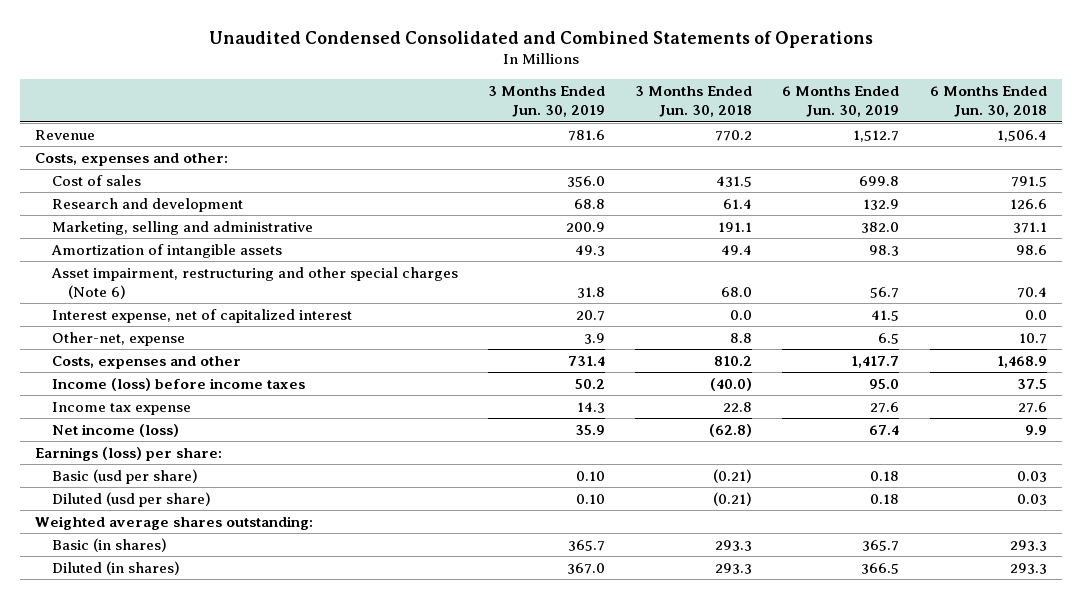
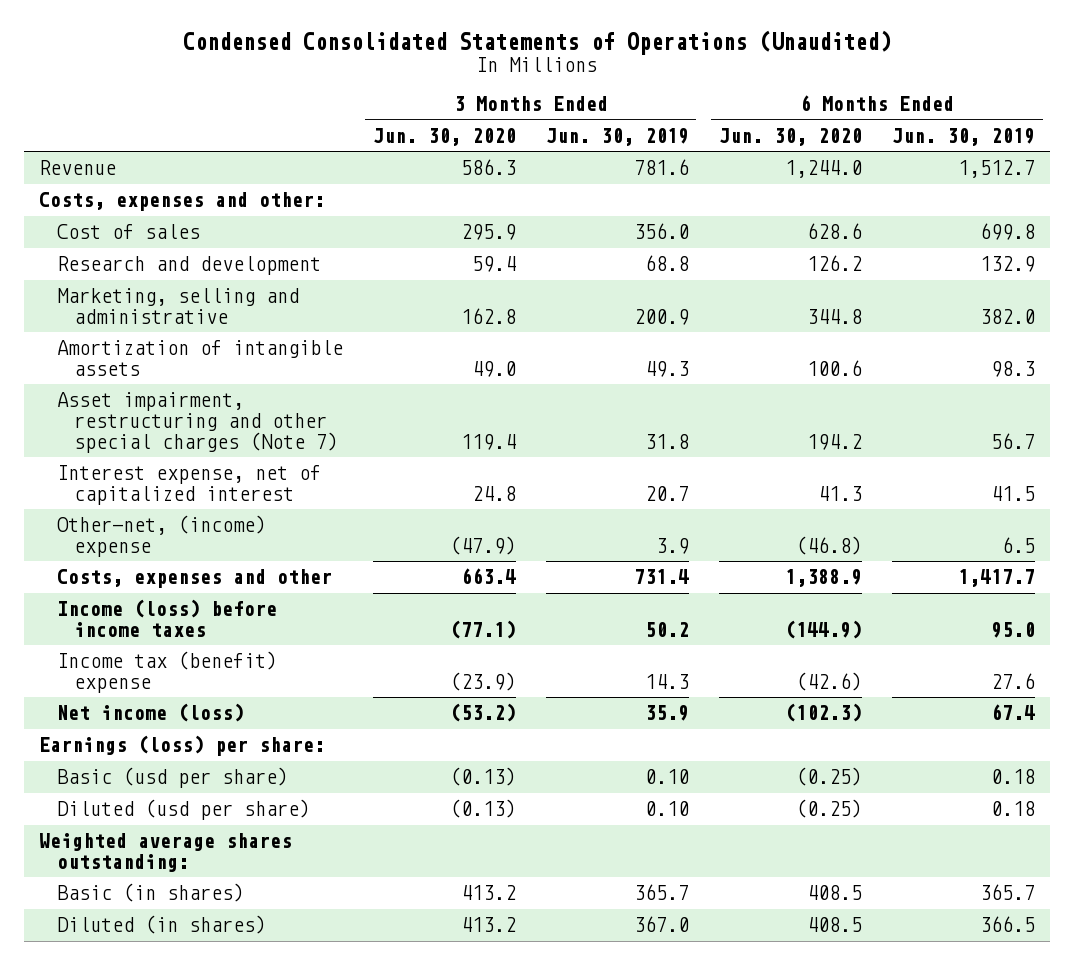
- Unaudited Condensed Consolidated and Combined Statements of Operations
+ Condensed Consolidated Statements of Operations (Unaudited)
- | 3 Months Ended Jun. 30, 2019 | 3 Months Ended Jun. 30, 2018 | 6 Months Ended Jun. 30, 2019 | 6 Months Ended Jun. 30, 2018
+ | 3 Months Ended Jun. 30, 2020 | 3 Months Ended Jun. 30, 2019 | 6 Months Ended Jun. 30, 2020 | 6 Months Ended Jun. 30, 2019
- Asset impairment, restructuring and other special charges (Note 6) | 31.8 | 68.0 | 56.7 | 70.4
+ Asset impairment, restructuring and other special charges (Note 7) | 119.4 | 31.8 | 194.2 | 56.7
- Other-net, expense | 3.9 | 8.8 | 6.5 | 10.7
+ Other-net, (income) expense | (47.9) | 3.9 | (46.8) | 6.5
- Income tax expense | 14.3 | 22.8 | 27.6 | 27.6
+ Income tax (benefit) expense | (23.9) | 14.3 | (42.6) | 27.6

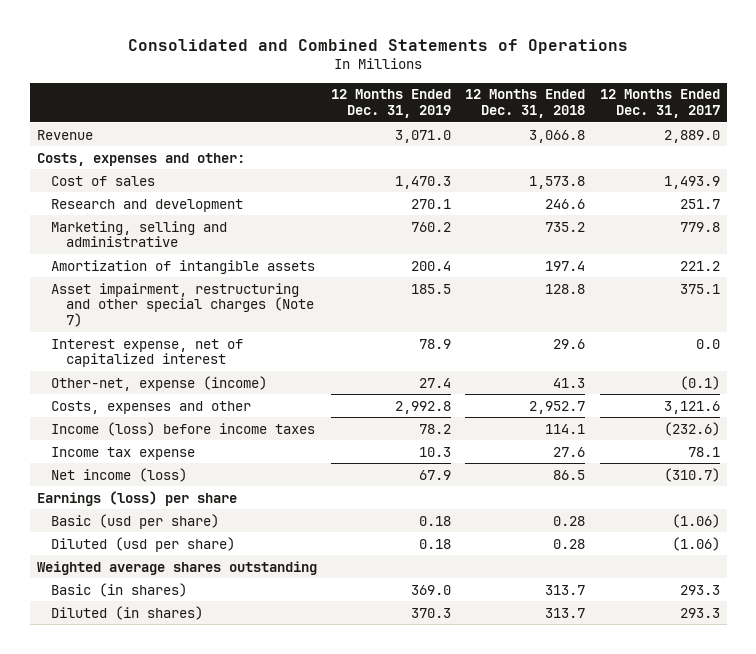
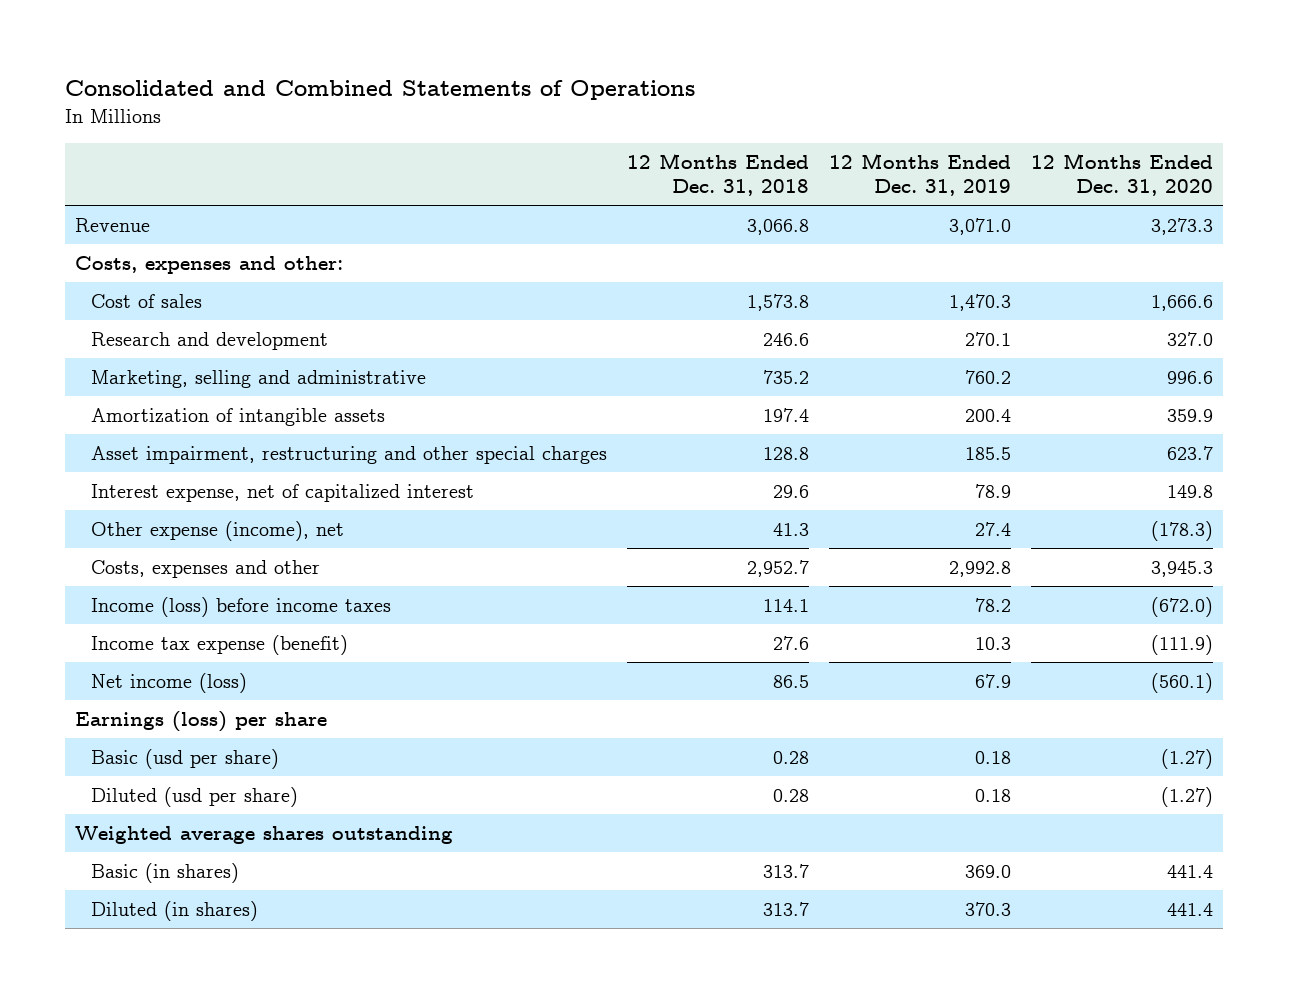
- | 12 Months Ended Dec. 31, 2019 | 12 Months Ended Dec. 31, 2018 | 12 Months Ended Dec. 31, 2017
+ | 12 Months Ended Dec. 31, 2018 | 12 Months Ended Dec. 31, 2019 | 12 Months Ended Dec. 31, 2020
- Asset impairment, restructuring and other special charges (Note 7) | 185.5 | 128.8 | 375.1
+ Asset impairment, restructuring and other special charges | 128.8 | 185.5 | 623.7
- Other-net, expense (income) | 27.4 | 41.3 | (0.1)
+ Other expense (income), net | 41.3 | 27.4 | (178.3)
- Income tax expense | 10.3 | 27.6 | 78.1
+ Income tax expense (benefit) | 27.6 | 10.3 | (111.9)

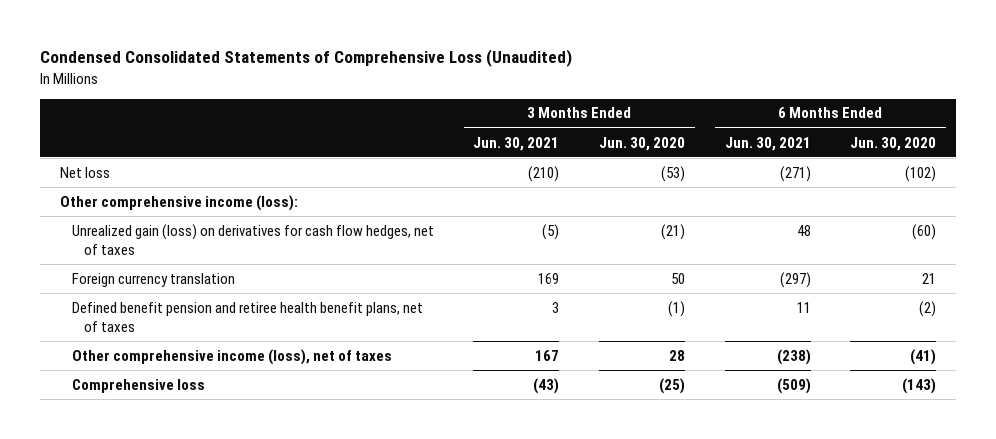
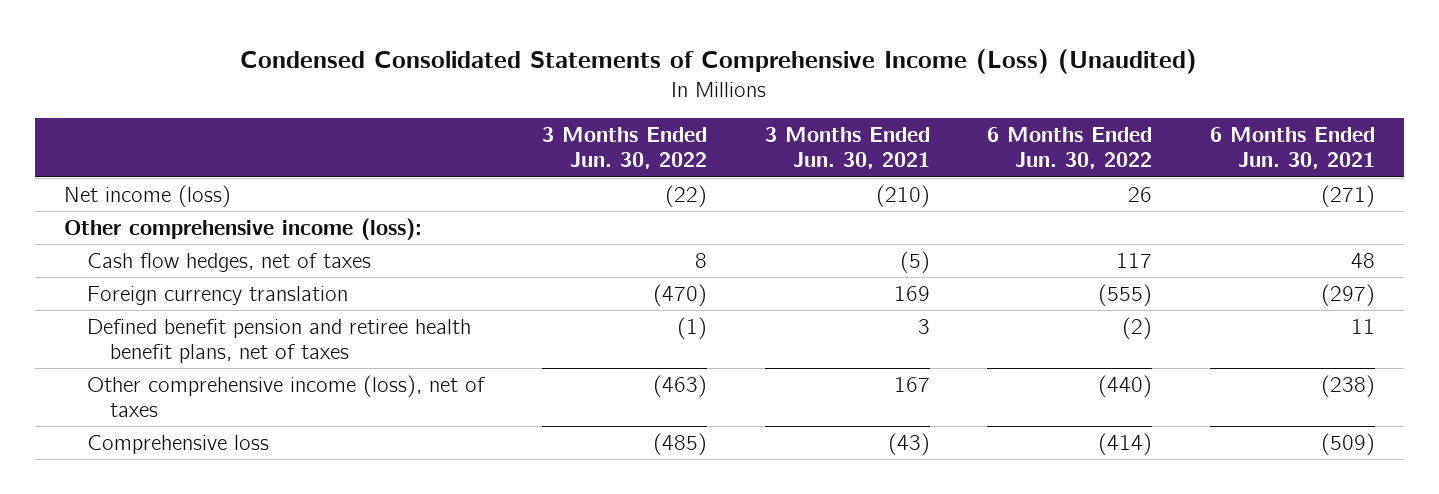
- Condensed Consolidated Statements of Comprehensive Loss (Unaudited)
+ Condensed Consolidated Statements of Comprehensive Income (Loss) (Unaudited)
- | 3 Months Ended Jun. 30, 2021 | 3 Months Ended Jun. 30, 2020 | 6 Months Ended Jun. 30, 2021 | 6 Months Ended Jun. 30, 2020
+ | 3 Months Ended Jun. 30, 2022 | 3 Months Ended Jun. 30, 2021 | 6 Months Ended Jun. 30, 2022 | 6 Months Ended Jun. 30, 2021
- Net loss | (210) | (53) | (271) | (102)
+ Net income (loss) | (22) | (210) | 26 | (271)
- Unrealized gain (loss) on derivatives for cash flow hedges, net of taxes | (5) | (21) | 48 | (60)
+ Cash flow hedges, net of taxes | 8 | (5) | 117 | 48

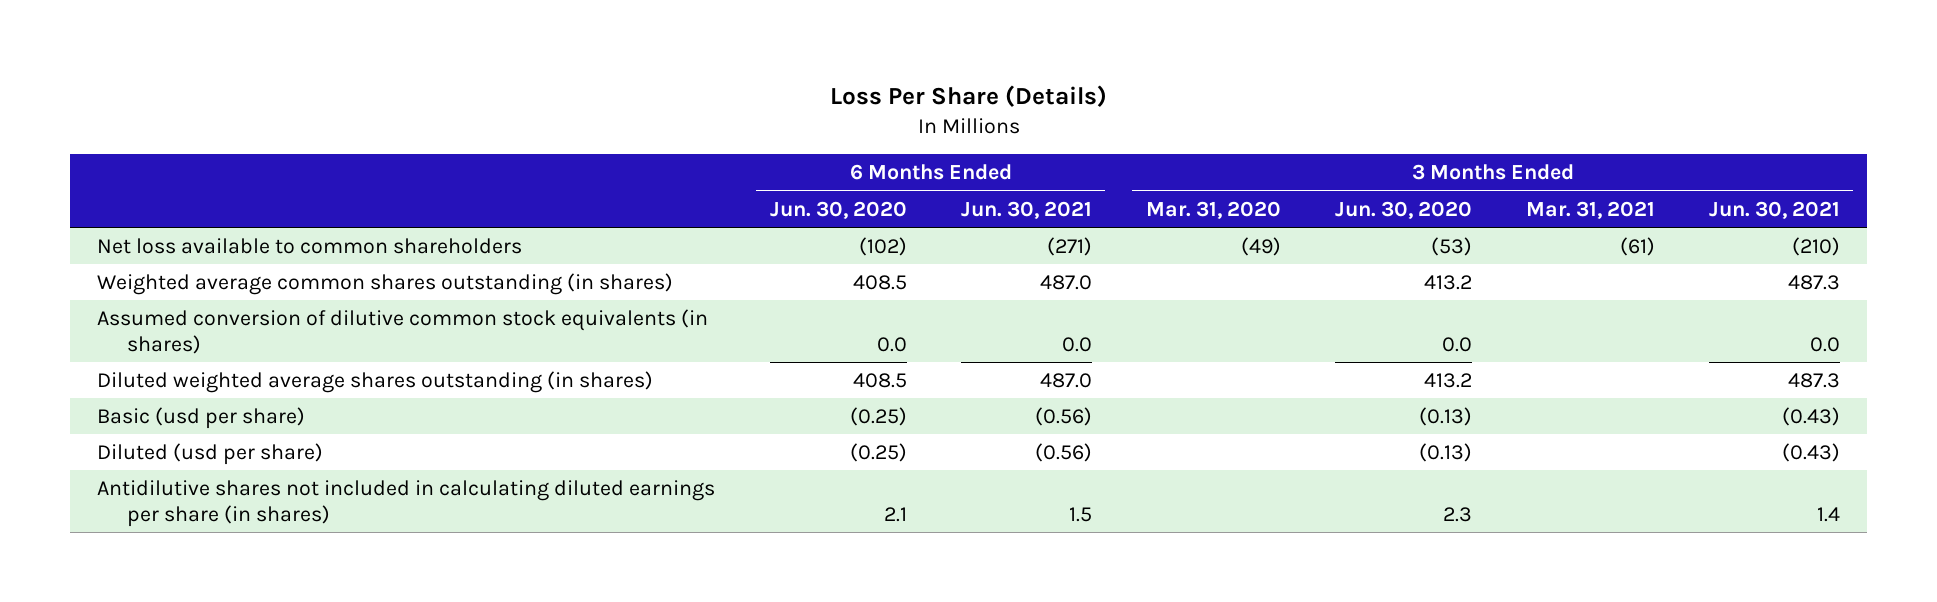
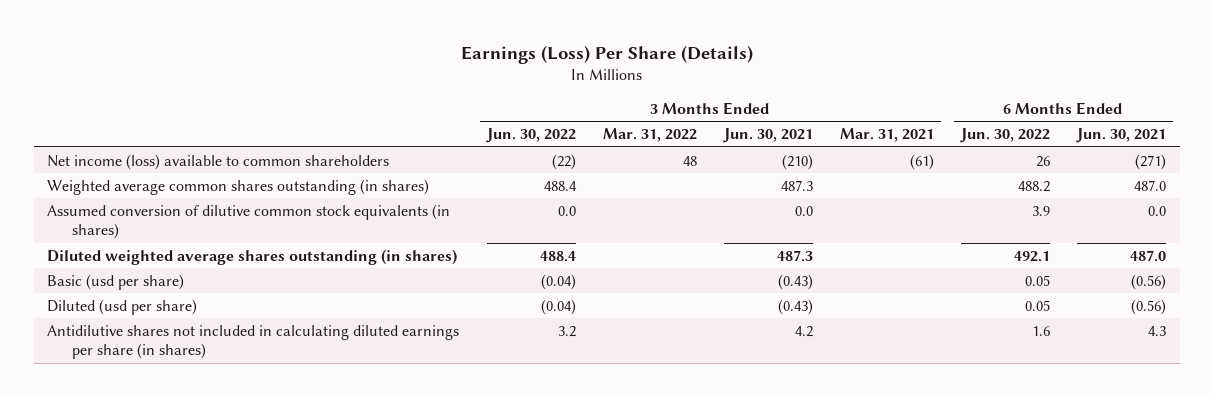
- Loss Per Share (Details)
+ Earnings (Loss) Per Share (Details)
- | 6 Months Ended Jun. 30, 2020 | 6 Months Ended Jun. 30, 2021 | 3 Months Ended Mar. 31, 2020 | 3 Months Ended Jun. 30, 2020 | 3 Months Ended Mar. 31, 2021 | 3 Months Ended Jun. 30, 2021
+ | 3 Months Ended Jun. 30, 2022 | 3 Months Ended Mar. 31, 2022 | 3 Months Ended Jun. 30, 2021 | 3 Months Ended Mar. 31, 2021 | 6 Months Ended Jun. 30, 2022 | 6 Months Ended Jun. 30, 2021
- Net loss available to common shareholders | (102) | (271) | (49) | (53) | (61) | (210)
+ Net income (loss) available to common shareholders | (22) | 48 | (210) | (61) | 26 | (271)
- Antidilutive shares not included in calculating diluted earnings per share (in shares) | 2.1 | 1.5 | | 2.3 | | 1.4
+ Antidilutive shares not included in calculating diluted earnings per share (in shares) | 3.2 | | 4.2 | | 1.6 | 4.3

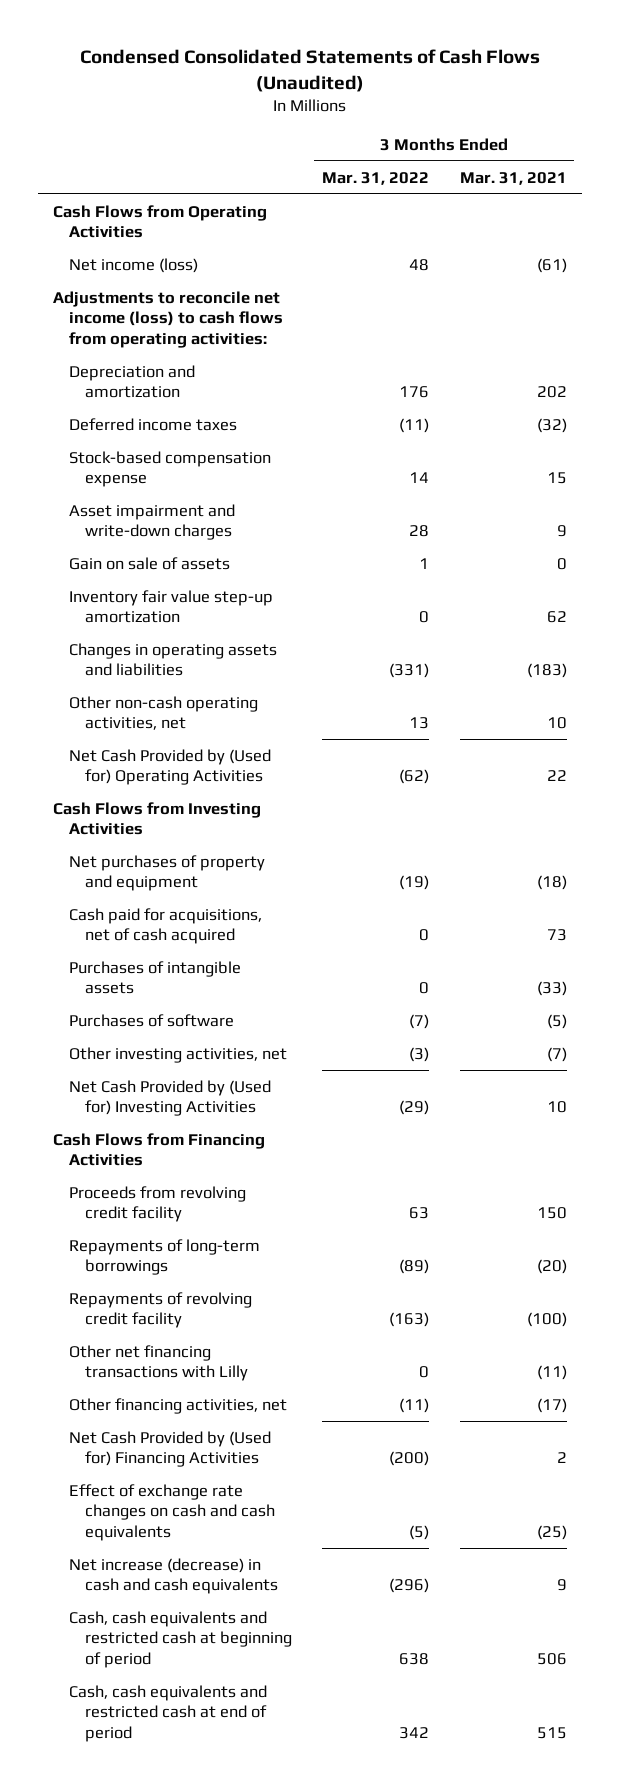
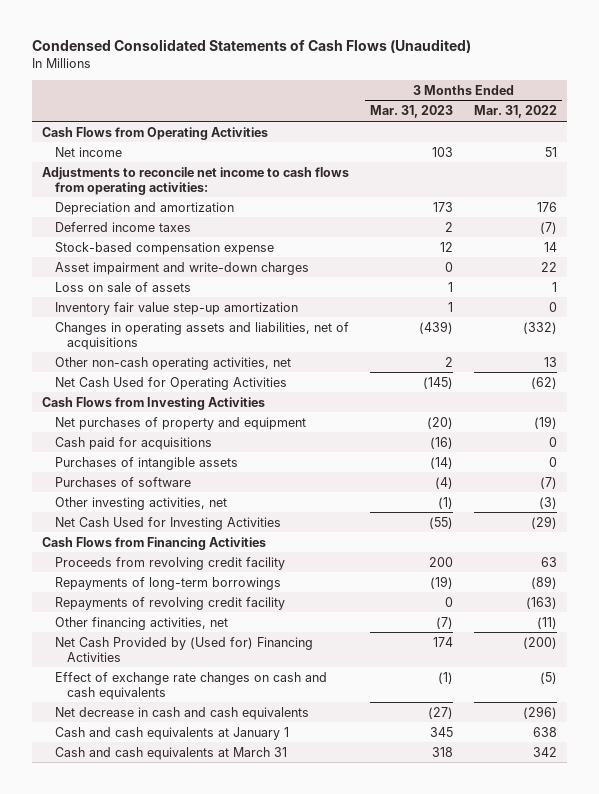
- | 3 Months Ended Mar. 31, 2022 | 3 Months Ended Mar. 31, 2021
+ | 3 Months Ended Mar. 31, 2023 | 3 Months Ended Mar. 31, 2022
- Net income (loss) | 48 | (61)
- Adjustments to reconcile net income (loss) to cash flows from operating activities:
+ Net income | 103 | 51
+ Adjustments to reconcile net income to cash flows from operating activities:
- Deferred income taxes | (11) | (32)
+ Deferred income taxes | 2 | (7)
- Asset impairment and write-down charges | 28 | 9
- Gain on sale of assets | 1 | 0
+ Asset impairment and write-down charges | 0 | 22
+ Loss on sale of assets | 1 | 1
- Changes in operating assets and liabilities | (331) | (183)
+ Changes in operating assets and liabilities, net of acquisitions | (439) | (332)
- Net Cash Provided by (Used for) Operating Activities | (62) | 22
+ Net Cash Used for Operating Activities | (145) | (62)
- Cash paid for acquisitions, net of cash acquired | 0 | 73
+ Cash paid for acquisitions | (16) | 0
- Net Cash Provided by (Used for) Investing Activities | (29) | 10
+ Net Cash Used for Investing Activities | (55) | (29)
- Other net financing transactions with Lilly | 0 | (11)
- Net increase (decrease) in cash and cash equivalents | (296) | 9
- Cash, cash equivalents and restricted cash at beginning of period | 638 | 506
- Cash, cash equivalents and restricted cash at end of period | 342 | 515
+ Net decrease in cash and cash equivalents | (27) | (296)
+ Cash and cash equivalents at January 1 | 345 | 638
+ Cash and cash equivalents at March 31 | 318 | 342

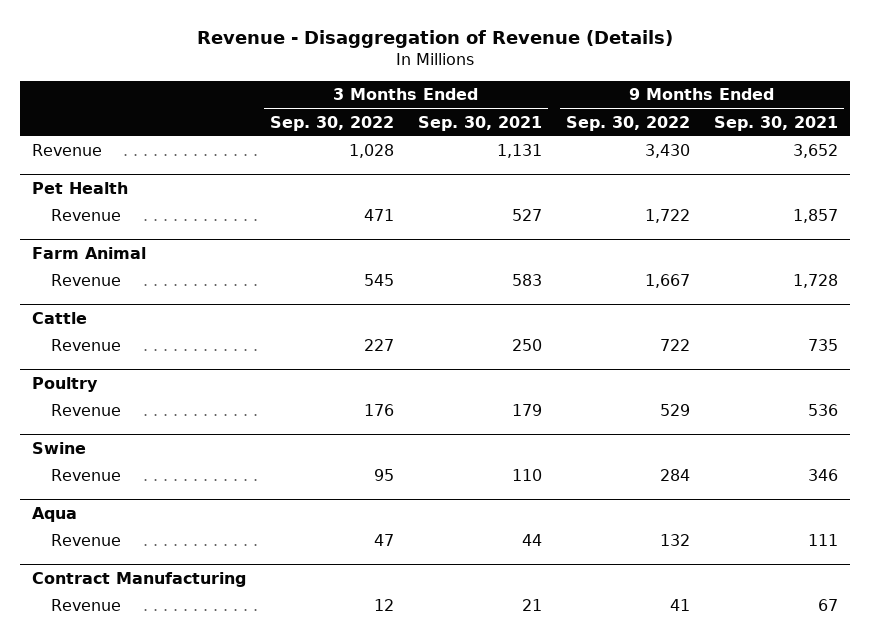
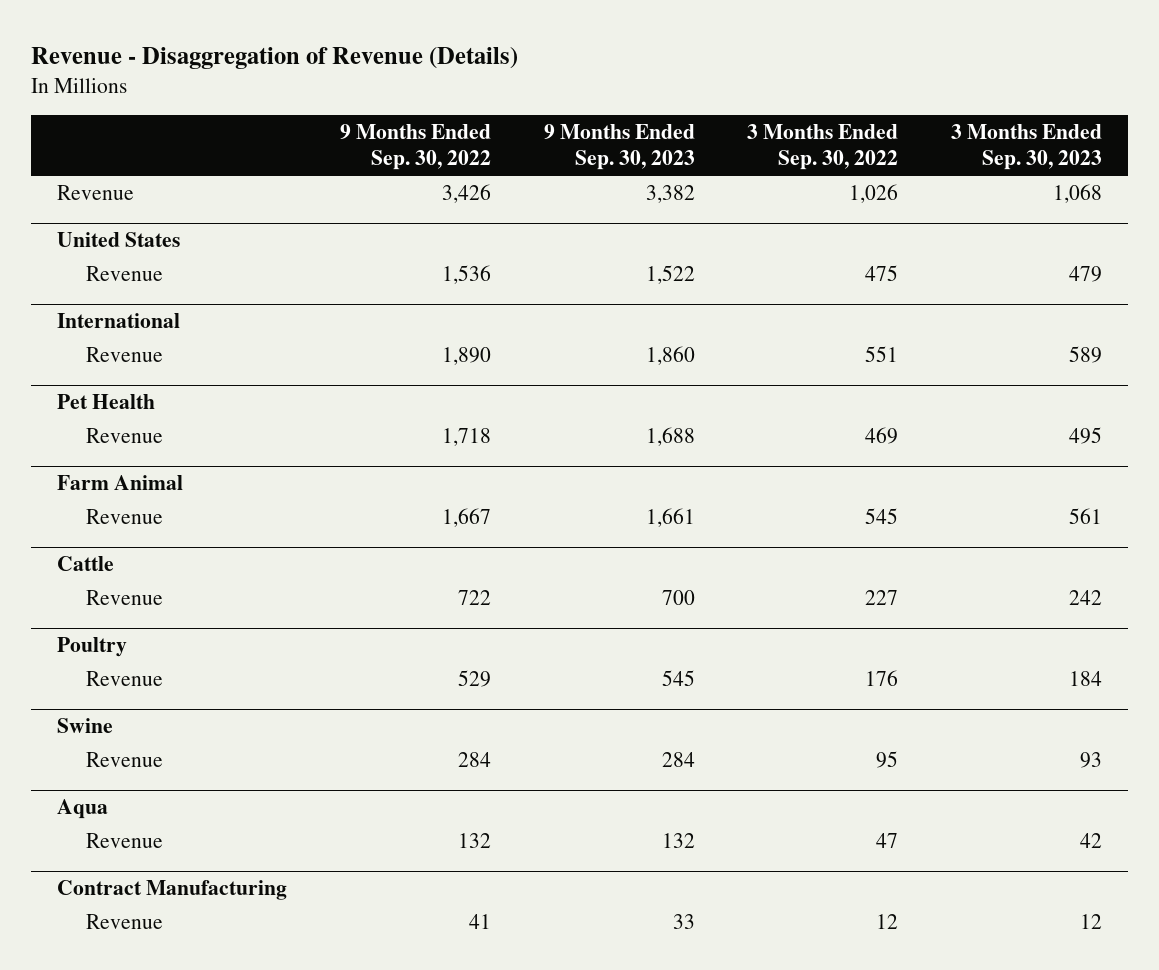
- | 3 Months Ended Sep. 30, 2022 | 3 Months Ended Sep. 30, 2021 | 9 Months Ended Sep. 30, 2022 | 9 Months Ended Sep. 30, 2021
+ | 9 Months Ended Sep. 30, 2022 | 9 Months Ended Sep. 30, 2023 | 3 Months Ended Sep. 30, 2022 | 3 Months Ended Sep. 30, 2023
- Revenue | 1,028 | 1,131 | 3,430 | 3,652
+ Revenue | 3,426 | 3,382 | 1,026 | 1,068
+ United States
+ Revenue | 1,536 | 1,522 | 475 | 479
+ International
+ Revenue | 1,890 | 1,860 | 551 | 589
@ Pet Health
- Revenue | 471 | 527 | 1,722 | 1,857
+ Revenue | 1,718 | 1,688 | 469 | 495

